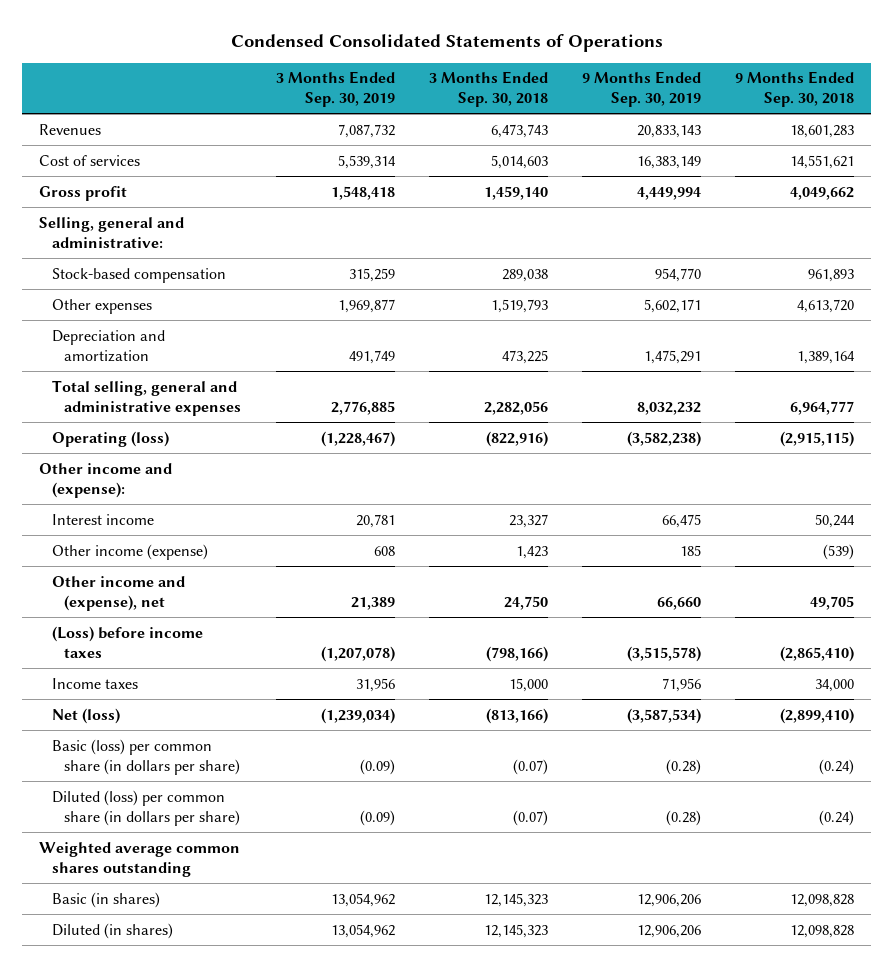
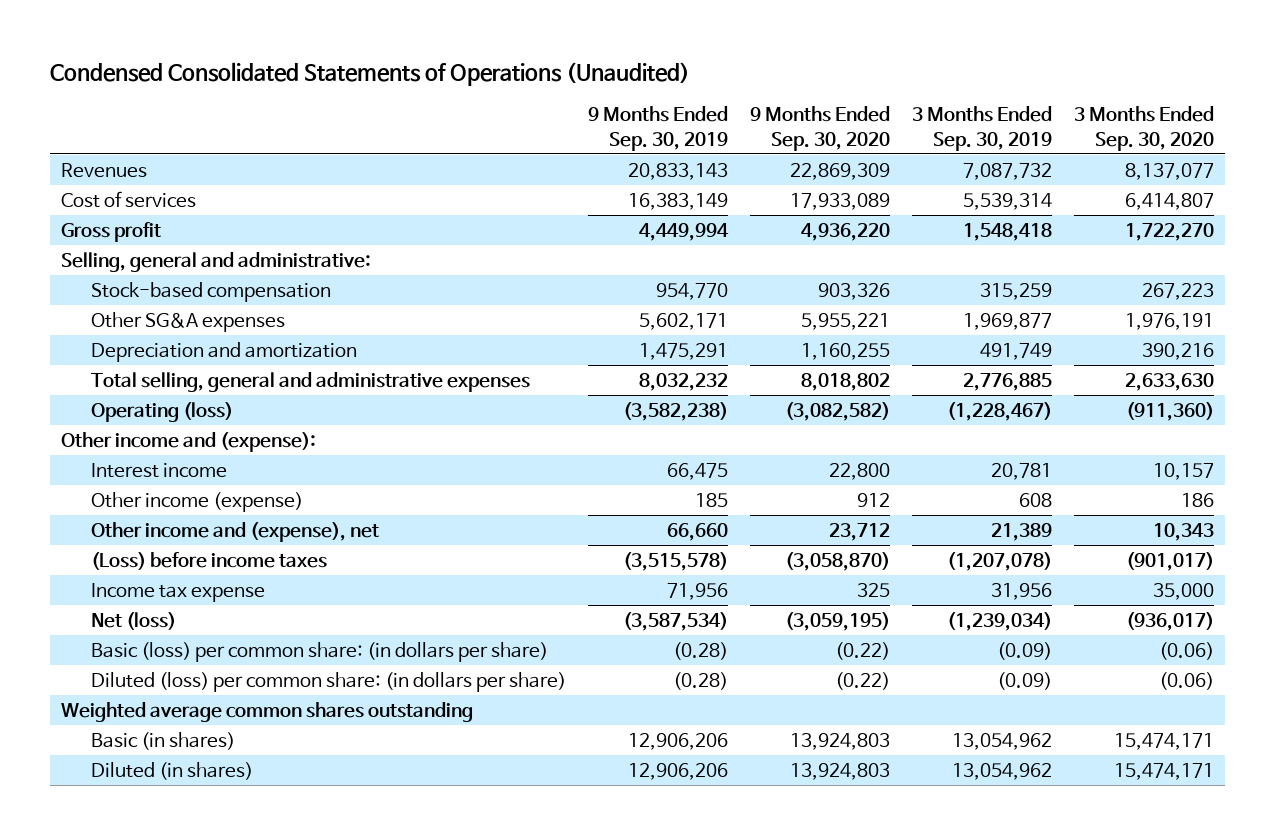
- Condensed Consolidated Statements of Operations
+ Condensed Consolidated Statements of Operations (Unaudited)
- | 3 Months Ended Sep. 30, 2019 | 3 Months Ended Sep. 30, 2018 | 9 Months Ended Sep. 30, 2019 | 9 Months Ended Sep. 30, 2018
+ | 9 Months Ended Sep. 30, 2019 | 9 Months Ended Sep. 30, 2020 | 3 Months Ended Sep. 30, 2019 | 3 Months Ended Sep. 30, 2020
- Other expenses | 1,969,877 | 1,519,793 | 5,602,171 | 4,613,720
+ Other SG&A expenses | 5,602,171 | 5,955,221 | 1,969,877 | 1,976,191
- Income taxes | 31,956 | 15,000 | 71,956 | 34,000
+ Income tax expense | 71,956 | 325 | 31,956 | 35,000
- Basic (loss) per common share (in dollars per share) | (0.09) | (0.07) | (0.28) | (0.24)
- Diluted (loss) per common share (in dollars per share) | (0.09) | (0.07) | (0.28) | (0.24)
+ Basic (loss) per common share: (in dollars per share) | (0.28) | (0.22) | (0.09) | (0.06)
+ Diluted (loss) per common share: (in dollars per share) | (0.28) | (0.22) | (0.09) | (0.06)

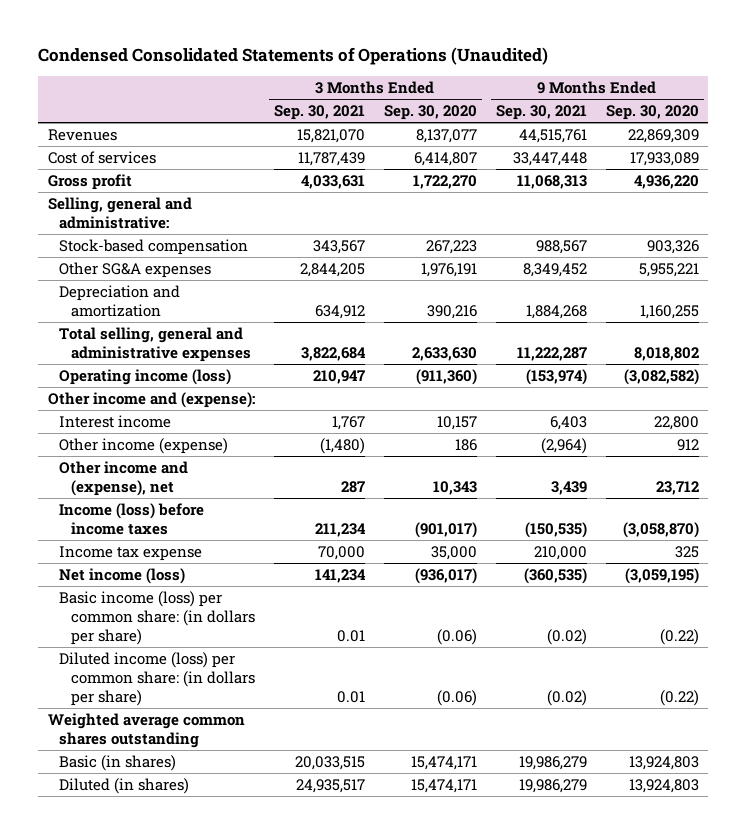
- | 9 Months Ended Sep. 30, 2019 | 9 Months Ended Sep. 30, 2020 | 3 Months Ended Sep. 30, 2019 | 3 Months Ended Sep. 30, 2020
+ | 3 Months Ended Sep. 30, 2021 | 3 Months Ended Sep. 30, 2020 | 9 Months Ended Sep. 30, 2021 | 9 Months Ended Sep. 30, 2020
- Operating (loss) | (3,582,238) | (3,082,582) | (1,228,467) | (911,360)
+ Operating income (loss) | 210,947 | (911,360) | (153,974) | (3,082,582)
- (Loss) before income taxes | (3,515,578) | (3,058,870) | (1,207,078) | (901,017)
+ Income (loss) before income taxes | 211,234 | (901,017) | (150,535) | (3,058,870)
- Net (loss) | (3,587,534) | (3,059,195) | (1,239,034) | (936,017)
- Basic (loss) per common share: (in dollars per share) | (0.28) | (0.22) | (0.09) | (0.06)
- Diluted (loss) per common share: (in dollars per share) | (0.28) | (0.22) | (0.09) | (0.06)
+ Net income (loss) | 141,234 | (936,017) | (360,535) | (3,059,195)
+ Basic income (loss) per common share: (in dollars per share) | 0.01 | (0.06) | (0.02) | (0.22)
+ Diluted income (loss) per common share: (in dollars per share) | 0.01 | (0.06) | (0.02) | (0.22)

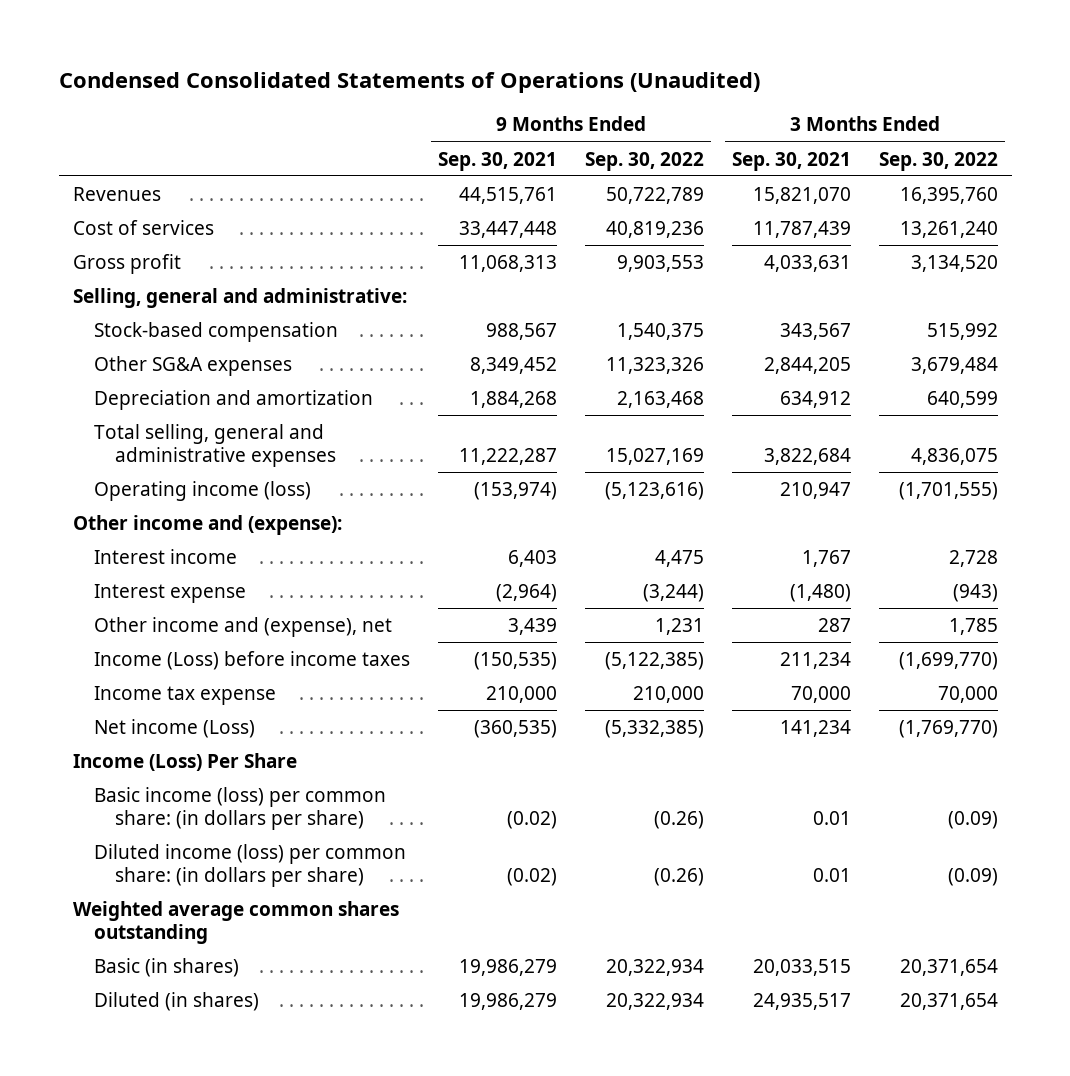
- | 3 Months Ended Sep. 30, 2021 | 3 Months Ended Sep. 30, 2020 | 9 Months Ended Sep. 30, 2021 | 9 Months Ended Sep. 30, 2020
+ | 9 Months Ended Sep. 30, 2021 | 9 Months Ended Sep. 30, 2022 | 3 Months Ended Sep. 30, 2021 | 3 Months Ended Sep. 30, 2022
- Other income (expense) | (1,480) | 186 | (2,964) | 912
+ Interest expense | (2,964) | (3,244) | (1,480) | (943)
- Income (loss) before income taxes | 211,234 | (901,017) | (150,535) | (3,058,870)
+ Income (Loss) before income taxes | (150,535) | (5,122,385) | 211,234 | (1,699,770)
- Net income (loss) | 141,234 | (936,017) | (360,535) | (3,059,195)
+ Net income (Loss) | (360,535) | (5,332,385) | 141,234 | (1,769,770)
+ Income (Loss) Per Share

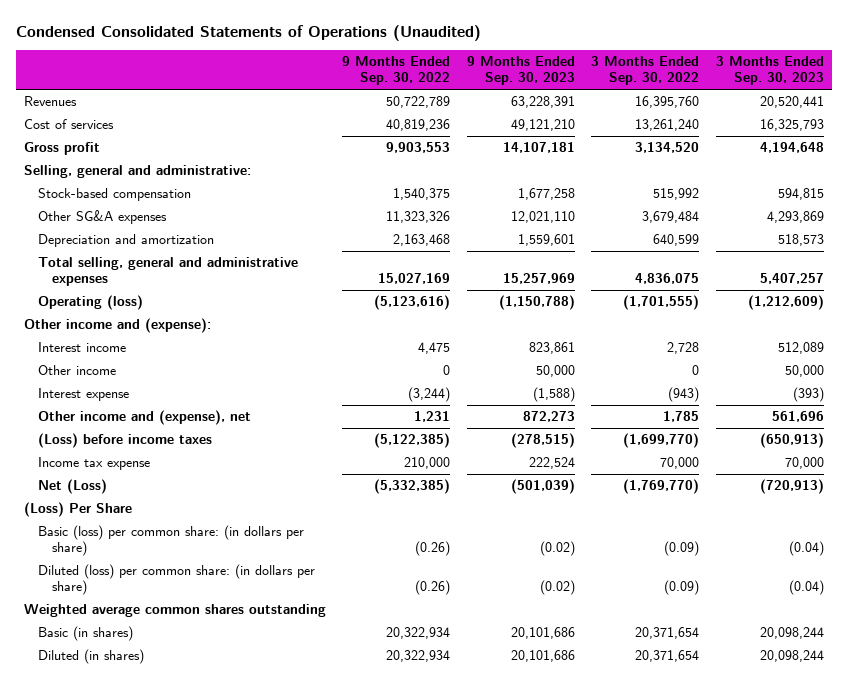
- | 9 Months Ended Sep. 30, 2021 | 9 Months Ended Sep. 30, 2022 | 3 Months Ended Sep. 30, 2021 | 3 Months Ended Sep. 30, 2022
+ | 9 Months Ended Sep. 30, 2022 | 9 Months Ended Sep. 30, 2023 | 3 Months Ended Sep. 30, 2022 | 3 Months Ended Sep. 30, 2023
- Operating income (loss) | (153,974) | (5,123,616) | 210,947 | (1,701,555)
+ Operating (loss) | (5,123,616) | (1,150,788) | (1,701,555) | (1,212,609)
+ Other income | 0 | 50,000 | 0 | 50,000
- Income (Loss) before income taxes | (150,535) | (5,122,385) | 211,234 | (1,699,770)
+ (Loss) before income taxes | (5,122,385) | (278,515) | (1,699,770) | (650,913)
- Net income (Loss) | (360,535) | (5,332,385) | 141,234 | (1,769,770)
- Income (Loss) Per Share
- Basic income (loss) per common share: (in dollars per share) | (0.02) | (0.26) | 0.01 | (0.09)
- Diluted income (loss) per common share: (in dollars per share) | (0.02) | (0.26) | 0.01 | (0.09)
+ Net (Loss) | (5,332,385) | (501,039) | (1,769,770) | (720,913)
+ (Loss) Per Share
+ Basic (loss) per common share: (in dollars per share) | (0.26) | (0.02) | (0.09) | (0.04)
+ Diluted (loss) per common share: (in dollars per share) | (0.26) | (0.02) | (0.09) | (0.04)

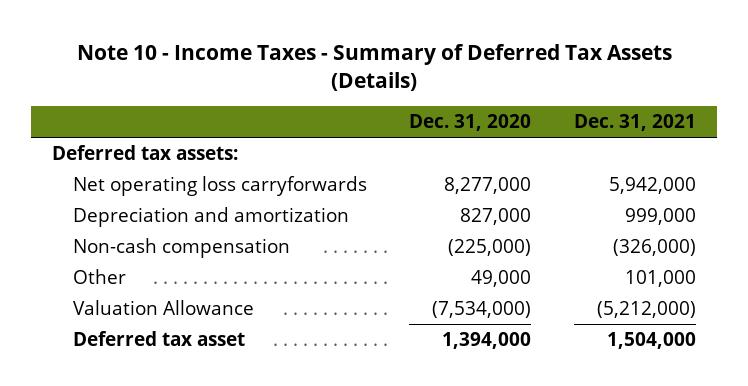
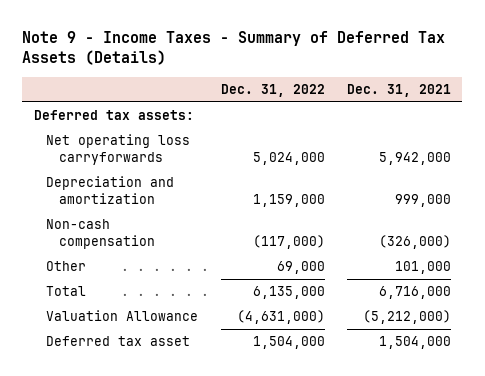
- Note 10 - Income Taxes - Summary of Deferred Tax Assets (Details)
+ Note 9 - Income Taxes - Summary of Deferred Tax Assets (Details)
- | Dec. 31, 2020 | Dec. 31, 2021
+ | Dec. 31, 2022 | Dec. 31, 2021
+ Total | 6,135,000 | 6,716,000

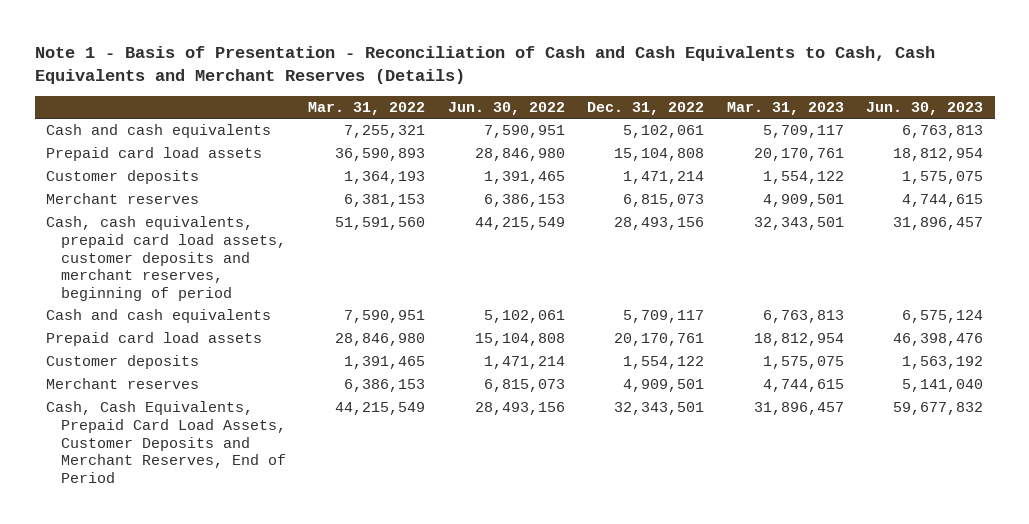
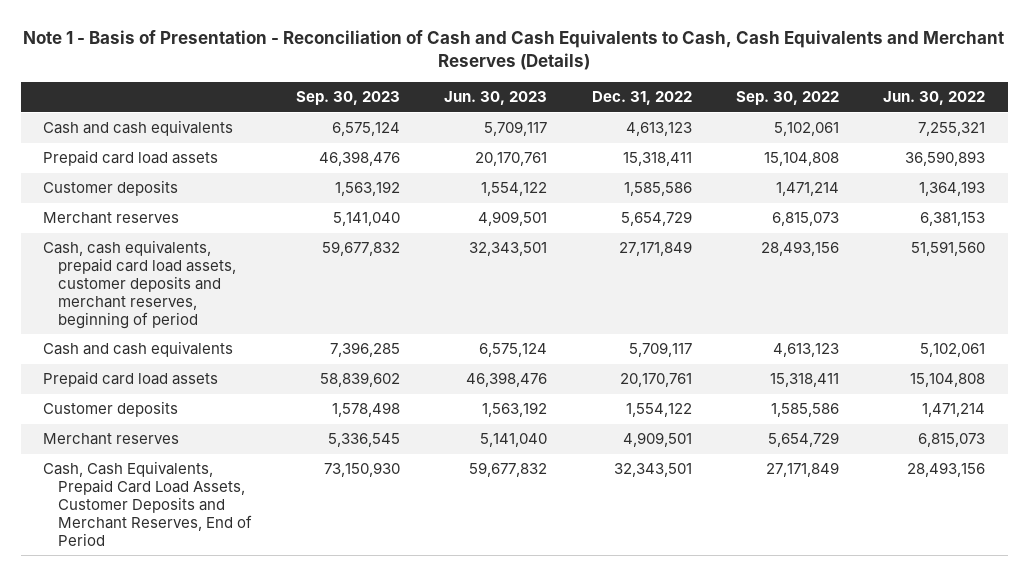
- | Mar. 31, 2022 | Jun. 30, 2022 | Dec. 31, 2022 | Mar. 31, 2023 | Jun. 30, 2023
+ | Sep. 30, 2023 | Jun. 30, 2023 | Dec. 31, 2022 | Sep. 30, 2022 | Jun. 30, 2022
- Cash and cash equivalents | 7,255,321 | 7,590,951 | 5,102,061 | 5,709,117 | 6,763,813
- Prepaid card load assets | 36,590,893 | 28,846,980 | 15,104,808 | 20,170,761 | 18,812,954
- Customer deposits | 1,364,193 | 1,391,465 | 1,471,214 | 1,554,122 | 1,575,075
- Merchant reserves | 6,381,153 | 6,386,153 | 6,815,073 | 4,909,501 | 4,744,615
- Cash, cash equivalents, prepaid card load assets, customer deposits and merchant reserves, beginning of period | 51,591,560 | 44,215,549 | 28,493,156 | 32,343,501 | 31,896,457
+ Cash and cash equivalents | 6,575,124 | 5,709,117 | 4,613,123 | 5,102,061 | 7,255,321
+ Prepaid card load assets | 46,398,476 | 20,170,761 | 15,318,411 | 15,104,808 | 36,590,893
+ Customer deposits | 1,563,192 | 1,554,122 | 1,585,586 | 1,471,214 | 1,364,193
+ Merchant reserves | 5,141,040 | 4,909,501 | 5,654,729 | 6,815,073 | 6,381,153
+ Cash, cash equivalents, prepaid card load assets, customer deposits and merchant reserves, beginning of period | 59,677,832 | 32,343,501 | 27,171,849 | 28,493,156 | 51,591,560

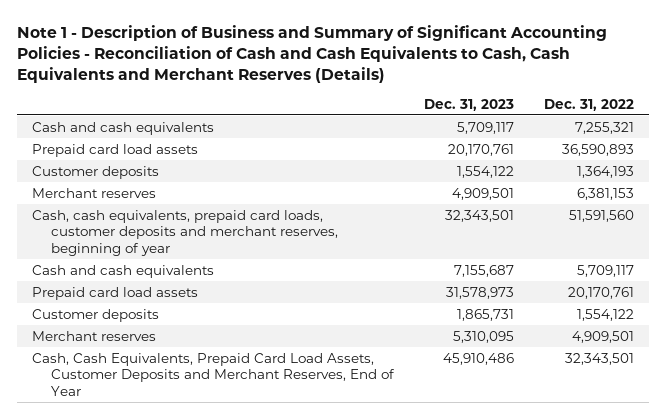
- Note 1 - Basis of Presentation - Reconciliation of Cash and Cash Equivalents to Cash, Cash Equivalents and Merchant Reserves (Details)
+ Note 1 - Description of Business and Summary of Significant Accounting Policies - Reconciliation of Cash and Cash Equivalents to Cash, Cash Equivalents and Merchant Reserves (Details)
- | Sep. 30, 2023 | Jun. 30, 2023 | Dec. 31, 2022 | Sep. 30, 2022 | Jun. 30, 2022
+ | Dec. 31, 2023 | Dec. 31, 2022
- Cash and cash equivalents | 6,575,124 | 5,709,117 | 4,613,123 | 5,102,061 | 7,255,321
- Prepaid card load assets | 46,398,476 | 20,170,761 | 15,318,411 | 15,104,808 | 36,590,893
- Customer deposits | 1,563,192 | 1,554,122 | 1,585,586 | 1,471,214 | 1,364,193
- Merchant reserves | 5,141,040 | 4,909,501 | 5,654,729 | 6,815,073 | 6,381,153
- Cash, cash equivalents, prepaid card load assets, customer deposits and merchant reserves, beginning of period | 59,677,832 | 32,343,501 | 27,171,849 | 28,493,156 | 51,591,560
+ Cash and cash equivalents | 5,709,117 | 7,255,321
+ Prepaid card load assets | 20,170,761 | 36,590,893
+ Customer deposits | 1,554,122 | 1,364,193
+ Merchant reserves | 4,909,501 | 6,381,153
+ Cash, cash equivalents, prepaid card loads, customer deposits and merchant reserves, beginning of year | 32,343,501 | 51,591,560
- Cash, Cash Equivalents, Prepaid Card Load Assets, Customer Deposits and Merchant Reserves, End of Period | 73,150,930 | 59,677,832 | 32,343,501 | 27,171,849 | 28,493,156
+ Cash, Cash Equivalents, Prepaid Card Load Assets, Customer Deposits and Merchant Reserves, End of Year | 45,910,486 | 32,343,501

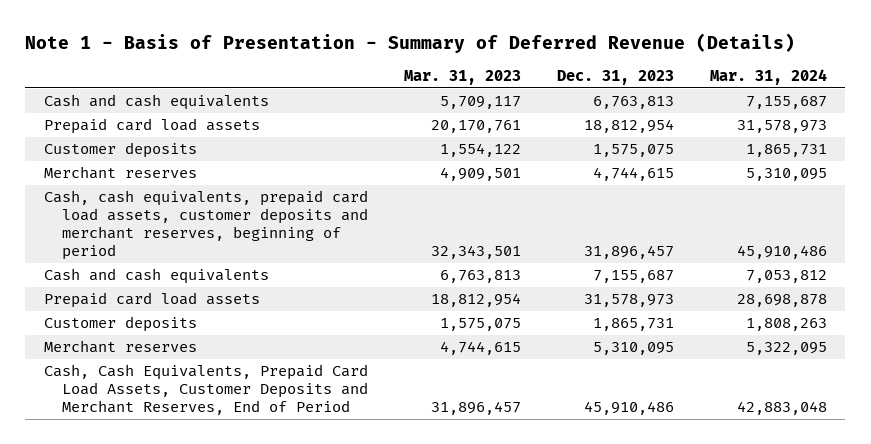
- Note 1 - Description of Business and Summary of Significant Accounting Policies - Reconciliation of Cash and Cash Equivalents to Cash, Cash Equivalents and Merchant Reserves (Details)
+ Note 1 - Basis of Presentation - Summary of Deferred Revenue (Details)
- | Dec. 31, 2023 | Dec. 31, 2022
+ | Mar. 31, 2023 | Dec. 31, 2023 | Mar. 31, 2024
- Cash and cash equivalents | 5,709,117 | 7,255,321
- Prepaid card load assets | 20,170,761 | 36,590,893
- Customer deposits | 1,554,122 | 1,364,193
- Merchant reserves | 4,909,501 | 6,381,153
- Cash, cash equivalents, prepaid card loads, customer deposits and merchant reserves, beginning of year | 32,343,501 | 51,591,560
+ Cash and cash equivalents | 5,709,117 | 6,763,813 | 7,155,687
+ Prepaid card load assets | 20,170,761 | 18,812,954 | 31,578,973
+ Customer deposits | 1,554,122 | 1,575,075 | 1,865,731
+ Merchant reserves | 4,909,501 | 4,744,615 | 5,310,095
+ Cash, cash equivalents, prepaid card load assets, customer deposits and merchant reserves, beginning of period | 32,343,501 | 31,896,457 | 45,910,486
- Cash, Cash Equivalents, Prepaid Card Load Assets, Customer Deposits and Merchant Reserves, End of Year | 45,910,486 | 32,343,501
+ Cash, Cash Equivalents, Prepaid Card Load Assets, Customer Deposits and Merchant Reserves, End of Period | 31,896,457 | 45,910,486 | 42,883,048

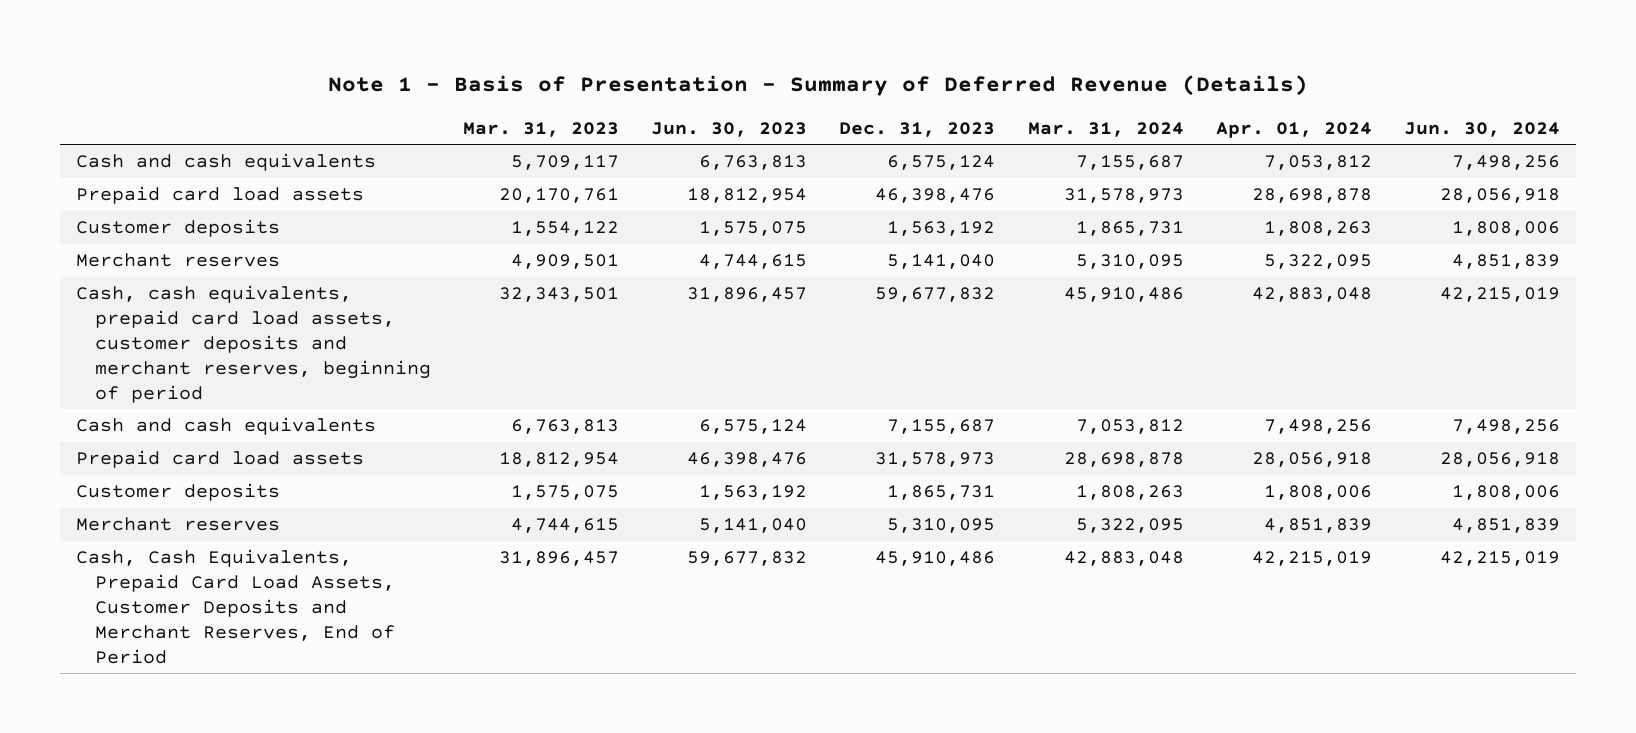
- | Mar. 31, 2023 | Dec. 31, 2023 | Mar. 31, 2024
+ | Mar. 31, 2023 | Jun. 30, 2023 | Dec. 31, 2023 | Mar. 31, 2024 | Apr. 01, 2024 | Jun. 30, 2024
- Cash and cash equivalents | 5,709,117 | 6,763,813 | 7,155,687
- Prepaid card load assets | 20,170,761 | 18,812,954 | 31,578,973
- Customer deposits | 1,554,122 | 1,575,075 | 1,865,731
- Merchant reserves | 4,909,501 | 4,744,615 | 5,310,095
- Cash, cash equivalents, prepaid card load assets, customer deposits and merchant reserves, beginning of period | 32,343,501 | 31,896,457 | 45,910,486
+ Cash and cash equivalents | 5,709,117 | 6,763,813 | 6,575,124 | 7,155,687 | 7,053,812 | 7,498,256
+ Prepaid card load assets | 20,170,761 | 18,812,954 | 46,398,476 | 31,578,973 | 28,698,878 | 28,056,918
+ Customer deposits | 1,554,122 | 1,575,075 | 1,563,192 | 1,865,731 | 1,808,263 | 1,808,006
+ Merchant reserves | 4,909,501 | 4,744,615 | 5,141,040 | 5,310,095 | 5,322,095 | 4,851,839
+ Cash, cash equivalents, prepaid card load assets, customer deposits and merchant reserves, beginning of period | 32,343,501 | 31,896,457 | 59,677,832 | 45,910,486 | 42,883,048 | 42,215,019

